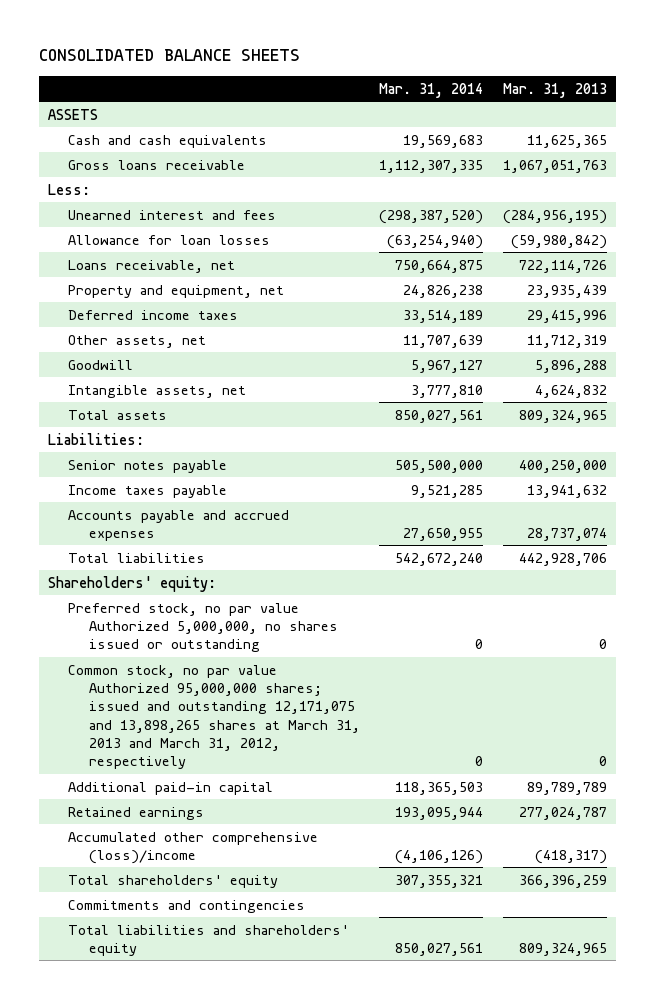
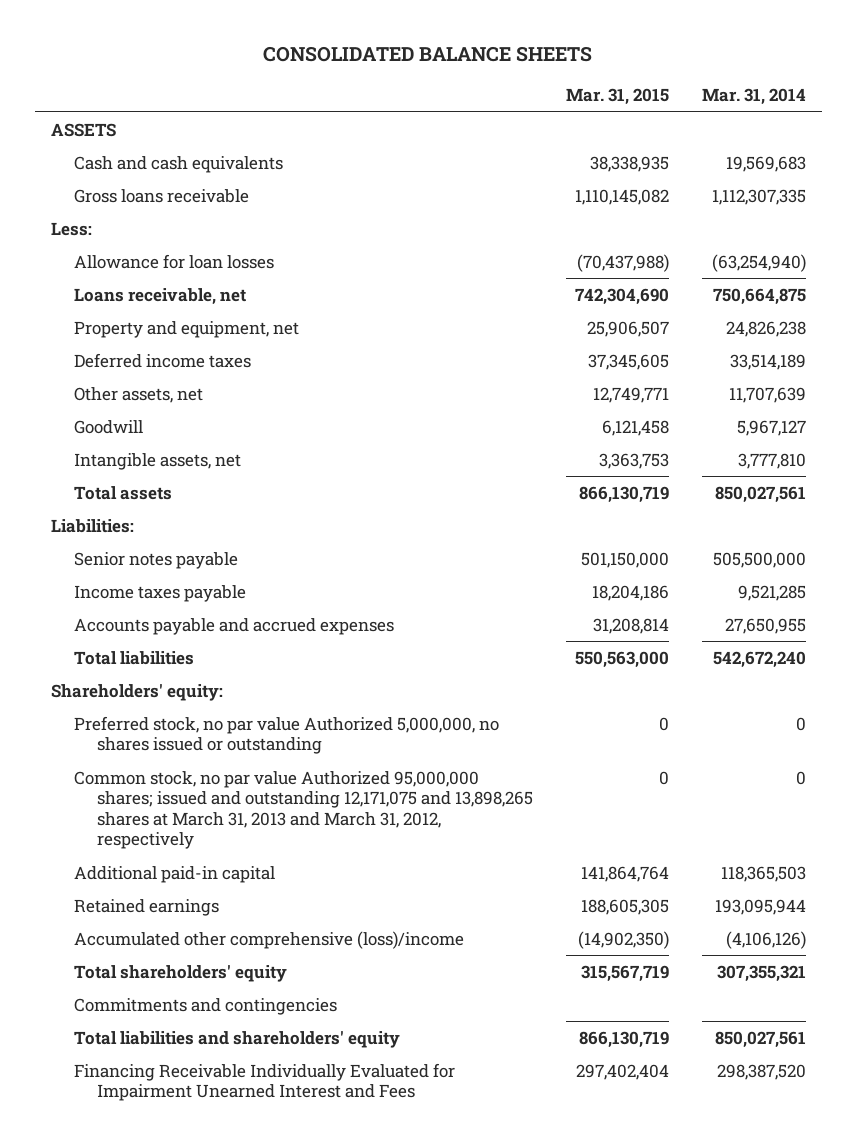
- | Mar. 31, 2014 | Mar. 31, 2013
+ | Mar. 31, 2015 | Mar. 31, 2014
- Unearned interest and fees | (298,387,520) | (284,956,195)
+ Financing Receivable Individually Evaluated for Impairment Unearned Interest and Fees | 297,402,404 | 298,387,520

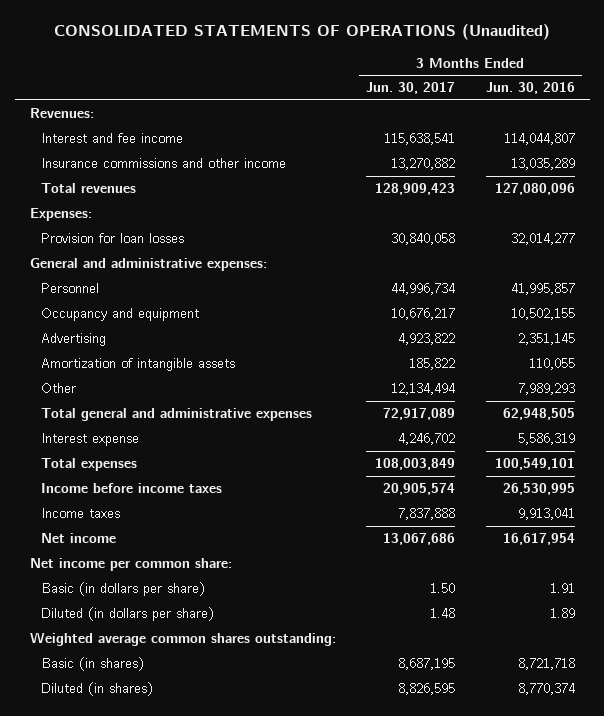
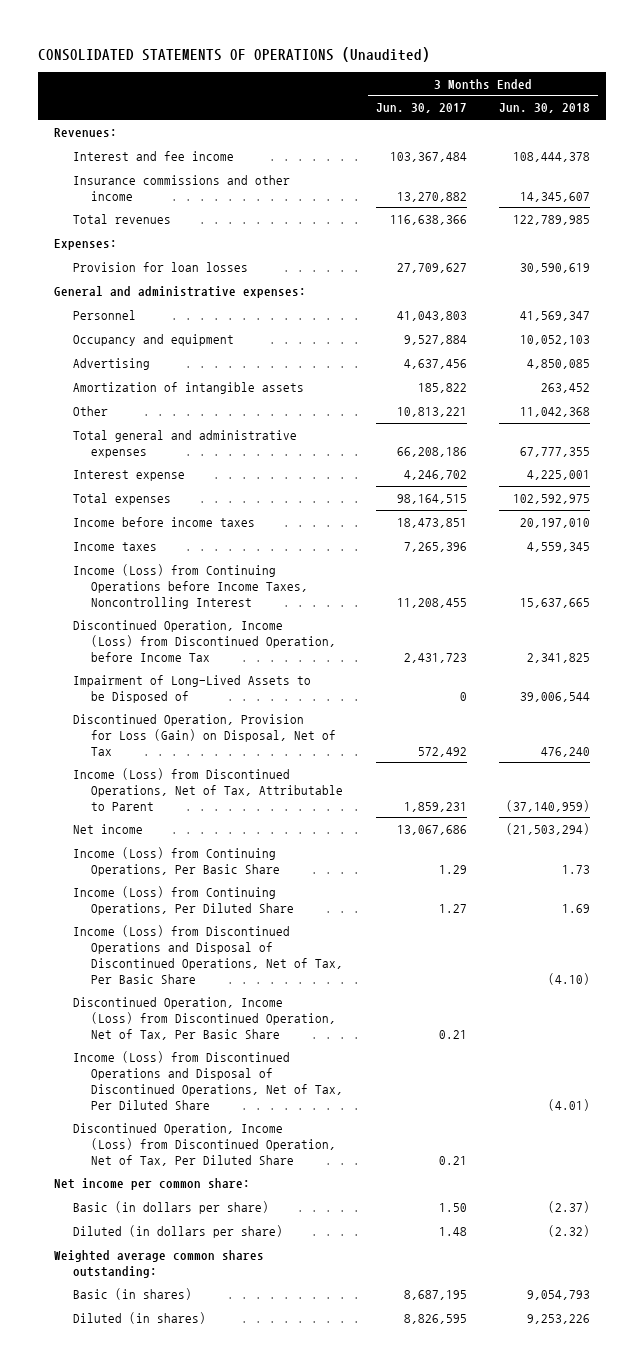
- | 3 Months Ended Jun. 30, 2017 | 3 Months Ended Jun. 30, 2016
+ | 3 Months Ended Jun. 30, 2017 | 3 Months Ended Jun. 30, 2018
- Interest and fee income | 115,638,541 | 114,044,807
+ Interest and fee income | 103,367,484 | 108,444,378
- Total revenues | 128,909,423 | 127,080,096
+ Total revenues | 116,638,366 | 122,789,985
- Provision for loan losses | 30,840,058 | 32,014,277
+ Provision for loan losses | 27,709,627 | 30,590,619
- Personnel | 44,996,734 | 41,995,857
- Occupancy and equipment | 10,676,217 | 10,502,155
- Advertising | 4,923,822 | 2,351,145
+ Personnel | 41,043,803 | 41,569,347
+ Occupancy and equipment | 9,527,884 | 10,052,103
+ Advertising | 4,637,456 | 4,850,085
- Other | 12,134,494 | 7,989,293
- Total general and administrative expenses | 72,917,089 | 62,948,505
+ Other | 10,813,221 | 11,042,368
+ Total general and administrative expenses | 66,208,186 | 67,777,355
- Total expenses | 108,003,849 | 100,549,101
- Income before income taxes | 20,905,574 | 26,530,995
- Income taxes | 7,837,888 | 9,913,041
+ Total expenses | 98,164,515 | 102,592,975
+ Income before income taxes | 18,473,851 | 20,197,010
+ Income taxes | 7,265,396 | 4,559,345
+ Income (Loss) from Continuing Operations before Income Taxes, Noncontrolling Interest | 11,208,455 | 15,637,665
+ Discontinued Operation, Income (Loss) from Discontinued Operation, before Income Tax | 2,431,723 | 2,341,825
+ Impairment of Long-Lived Assets to be Disposed of | 0 | 39,006,544
+ Discontinued Operation, Provision for Loss (Gain) on Disposal, Net of Tax | 572,492 | 476,240
+ Income (Loss) from Discontinued Operations, Net of Tax, Attributable to Parent | 1,859,231 | (37,140,959)
+ Income (Loss) from Continuing Operations, Per Basic Share | 1.29 | 1.73
+ Income (Loss) from Continuing Operations, Per Diluted Share | 1.27 | 1.69
+ Income (Loss) from Discontinued Operations and Disposal of Discontinued Operations, Net of Tax, Per Basic Share | | (4.10)
+ Discontinued Operation, Income (Loss) from Discontinued Operation, Net of Tax, Per Basic Share | 0.21 |
+ Income (Loss) from Discontinued Operations and Disposal of Discontinued Operations, Net of Tax, Per Diluted Share | | (4.01)
+ Discontinued Operation, Income (Loss) from Discontinued Operation, Net of Tax, Per Diluted Share | 0.21 |

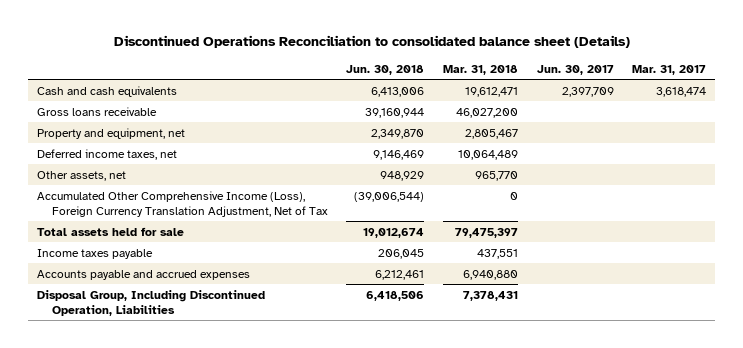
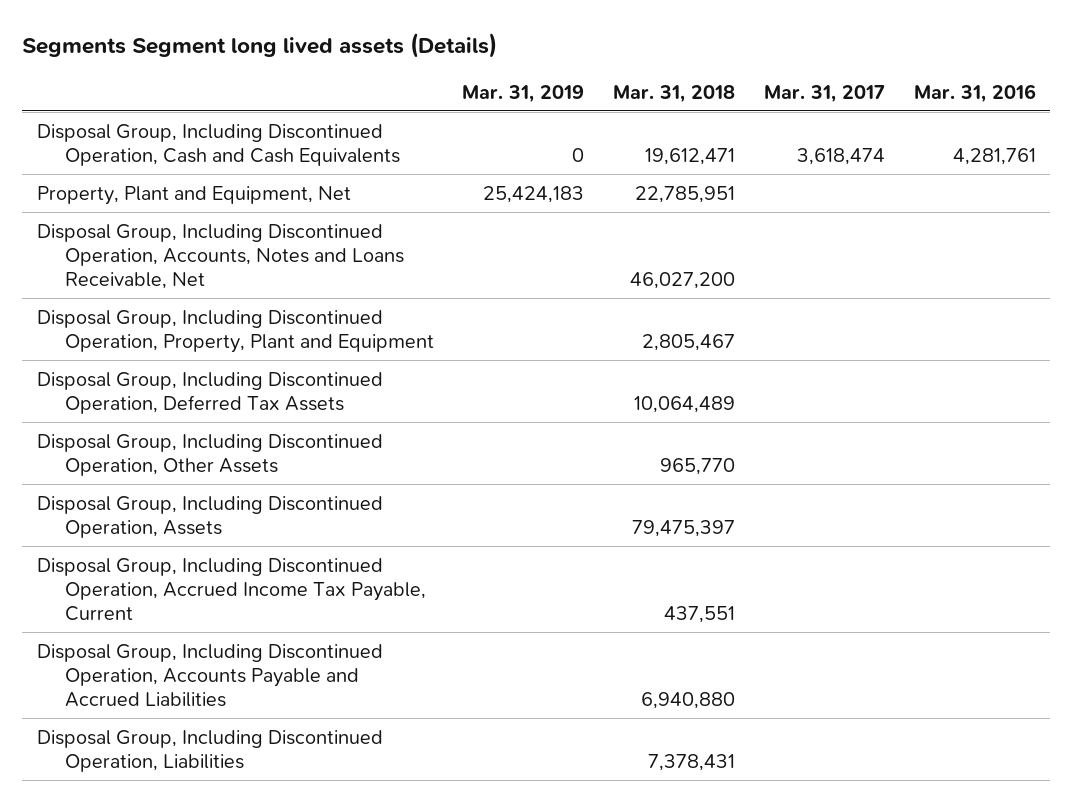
- Discontinued Operations Reconciliation to consolidated balance sheet (Details)
+ Segments Segment long lived assets (Details)
- | Jun. 30, 2018 | Mar. 31, 2018 | Jun. 30, 2017 | Mar. 31, 2017
+ | Mar. 31, 2019 | Mar. 31, 2018 | Mar. 31, 2017 | Mar. 31, 2016
- Cash and cash equivalents | 6,413,006 | 19,612,471 | 2,397,709 | 3,618,474
- Gross loans receivable | 39,160,944 | 46,027,200 | |
- Property and equipment, net | 2,349,870 | 2,805,467 | |
- Deferred income taxes, net | 9,146,469 | 10,064,489 | |
- Other assets, net | 948,929 | 965,770 | |
- Accumulated Other Comprehensive Income (Loss), Foreign Currency Translation Adjustment, Net of Tax | (39,006,544) | 0 | |
- Total assets held for sale | 19,012,674 | 79,475,397 | |
- Income taxes payable | 206,045 | 437,551 | |
- Accounts payable and accrued expenses | 6,212,461 | 6,940,880 | |
+ Disposal Group, Including Discontinued Operation, Cash and Cash Equivalents | 0 | 19,612,471 | 3,618,474 | 4,281,761
+ Property, Plant and Equipment, Net | 25,424,183 | 22,785,951 | |
+ Disposal Group, Including Discontinued Operation, Accounts, Notes and Loans Receivable, Net | | 46,027,200 | |
+ Disposal Group, Including Discontinued Operation, Property, Plant and Equipment | | 2,805,467 | |
+ Disposal Group, Including Discontinued Operation, Deferred Tax Assets | | 10,064,489 | |
+ Disposal Group, Including Discontinued Operation, Other Assets | | 965,770 | |
+ Disposal Group, Including Discontinued Operation, Assets | | 79,475,397 | |
+ Disposal Group, Including Discontinued Operation, Accrued Income Tax Payable, Current | | 437,551 | |
+ Disposal Group, Including Discontinued Operation, Accounts Payable and Accrued Liabilities | | 6,940,880 | |

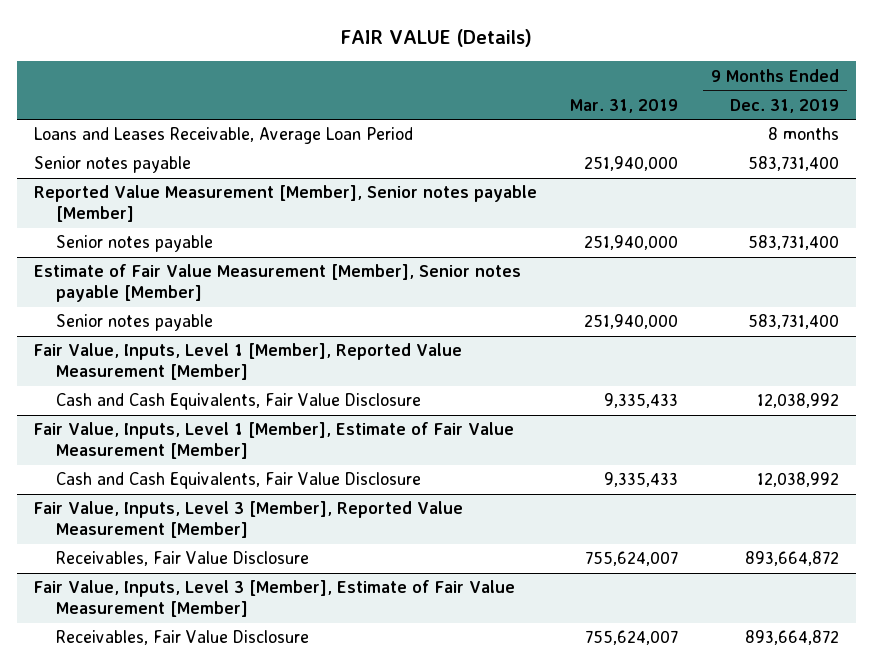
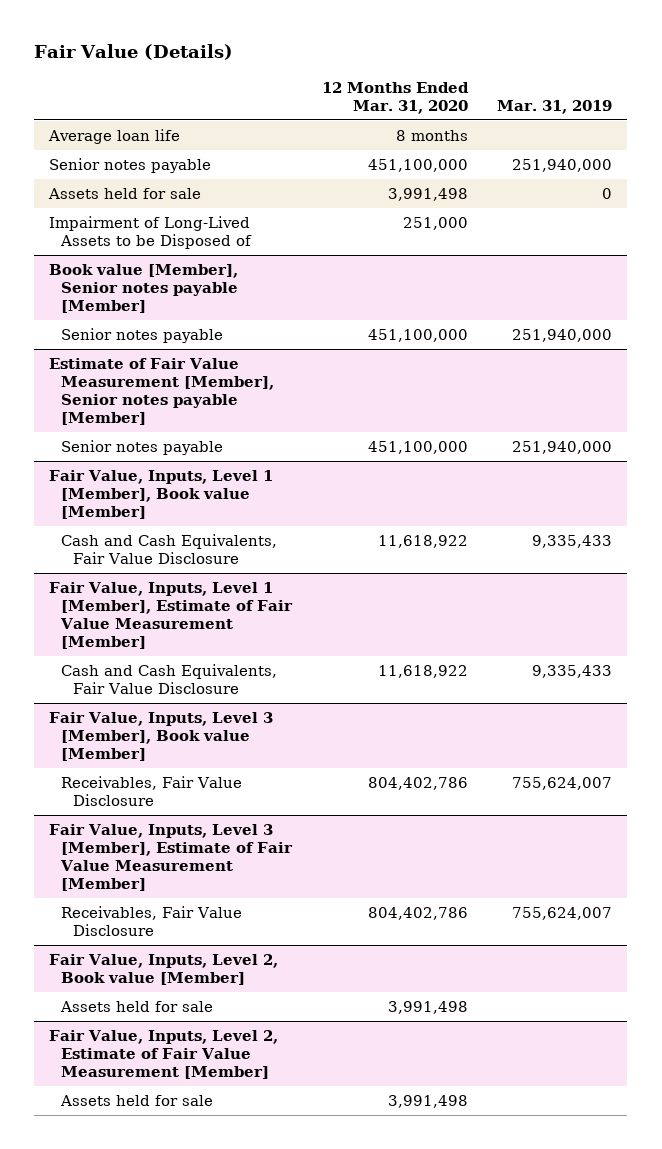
- FAIR VALUE (Details)
+ Fair Value (Details)
- | Mar. 31, 2019 | 9 Months Ended Dec. 31, 2019
+ | 12 Months Ended Mar. 31, 2020 | Mar. 31, 2019
- Loans and Leases Receivable, Average Loan Period | | 8 months
+ Average loan life | 8 months |
- Reported Value Measurement [Member], Senior notes payable [Member]
+ Assets held for sale | 3,991,498 | 0
+ Impairment of Long-Lived Assets to be Disposed of | 251,000 |
+ Book value [Member], Senior notes payable [Member]
- Fair Value, Inputs, Level 1 [Member], Reported Value Measurement [Member]
+ Fair Value, Inputs, Level 1 [Member], Book value [Member]
- Fair Value, Inputs, Level 3 [Member], Reported Value Measurement [Member]
+ Fair Value, Inputs, Level 3 [Member], Book value [Member]
+ Fair Value, Inputs, Level 2, Book value [Member]
+ Assets held for sale | 3,991,498 |
+ Fair Value, Inputs, Level 2, Estimate of Fair Value Measurement [Member]
+ Assets held for sale | 3,991,498 |

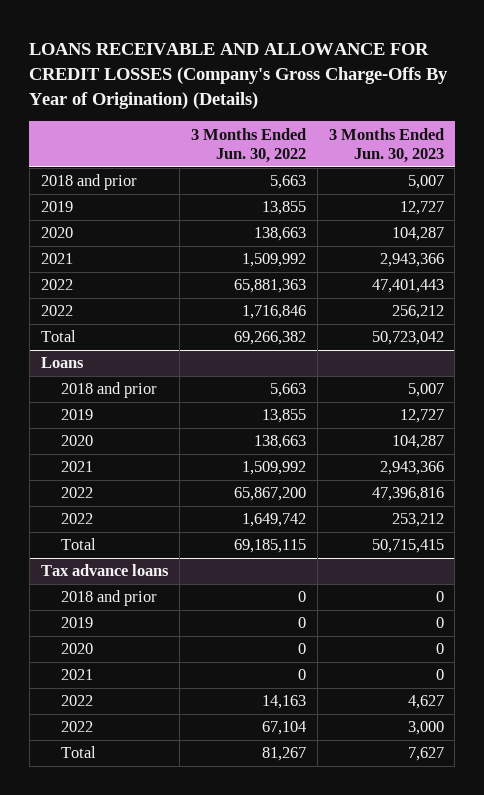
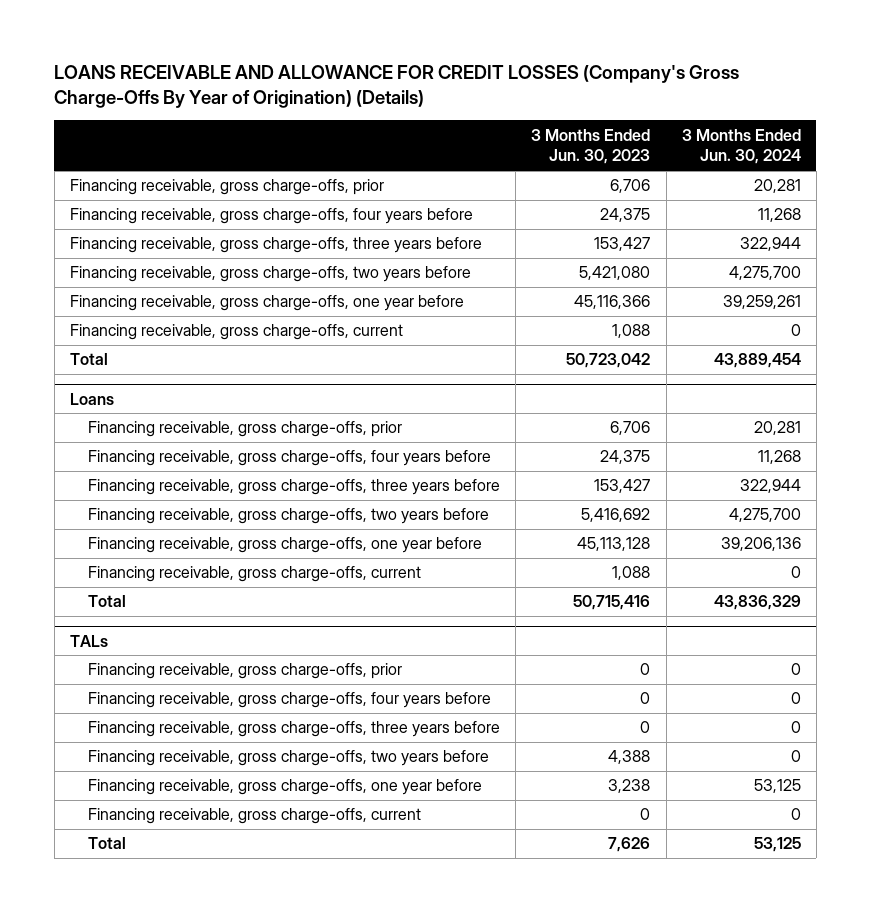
- | 3 Months Ended Jun. 30, 2022 | 3 Months Ended Jun. 30, 2023
+ | 3 Months Ended Jun. 30, 2023 | 3 Months Ended Jun. 30, 2024
- 2018 and prior | 5,663 | 5,007
- 2019 | 13,855 | 12,727
- 2020 | 138,663 | 104,287
- 2021 | 1,509,992 | 2,943,366
- 2022 | 65,881,363 | 47,401,443
- 2022 | 1,716,846 | 256,212
+ Financing receivable, gross charge-offs, prior | 6,706 | 20,281
+ Financing receivable, gross charge-offs, four years before | 24,375 | 11,268
+ Financing receivable, gross charge-offs, three years before | 153,427 | 322,944
+ Financing receivable, gross charge-offs, two years before | 5,421,080 | 4,275,700
+ Financing receivable, gross charge-offs, one year before | 45,116,366 | 39,259,261
+ Financing receivable, gross charge-offs, current | 1,088 | 0
@ Loans
- 2018 and prior | 5,663 | 5,007
- 2019 | 13,855 | 12,727
- 2020 | 138,663 | 104,287
- 2021 | 1,509,992 | 2,943,366
- 2022 | 65,867,200 | 47,396,816
- 2022 | 1,649,742 | 253,212
- Total | 69,185,115 | 50,715,415
- Tax advance loans
- 2018 and prior | 0 | 0
- 2019 | 0 | 0
- 2020 | 0 | 0
- 2021 | 0 | 0
- 2022 | 14,163 | 4,627
- 2022 | 67,104 | 3,000
- Total | 81,267 | 7,627
@ Loans
+ Financing receivable, gross charge-offs, prior | 6,706 | 20,281
+ Financing receivable, gross charge-offs, four years before | 24,375 | 11,268
+ Financing receivable, gross charge-offs, three years before | 153,427 | 322,944
+ Financing receivable, gross charge-offs, two years before | 5,416,692 | 4,275,700
+ Financing receivable, gross charge-offs, one year before | 45,113,128 | 39,206,136
+ Financing receivable, gross charge-offs, current | 1,088 | 0
+ Total | 50,715,416 | 43,836,329
+ TALs
+ Financing receivable, gross charge-offs, prior | 0 | 0
+ Financing receivable, gross charge-offs, four years before | 0 | 0
+ Financing receivable, gross charge-offs, three years before | 0 | 0
+ Financing receivable, gross charge-offs, two years before | 4,388 | 0
+ Financing receivable, gross charge-offs, one year before | 3,238 | 53,125
+ Financing receivable, gross charge-offs, current | 0 | 0
+ Total | 7,626 | 53,125

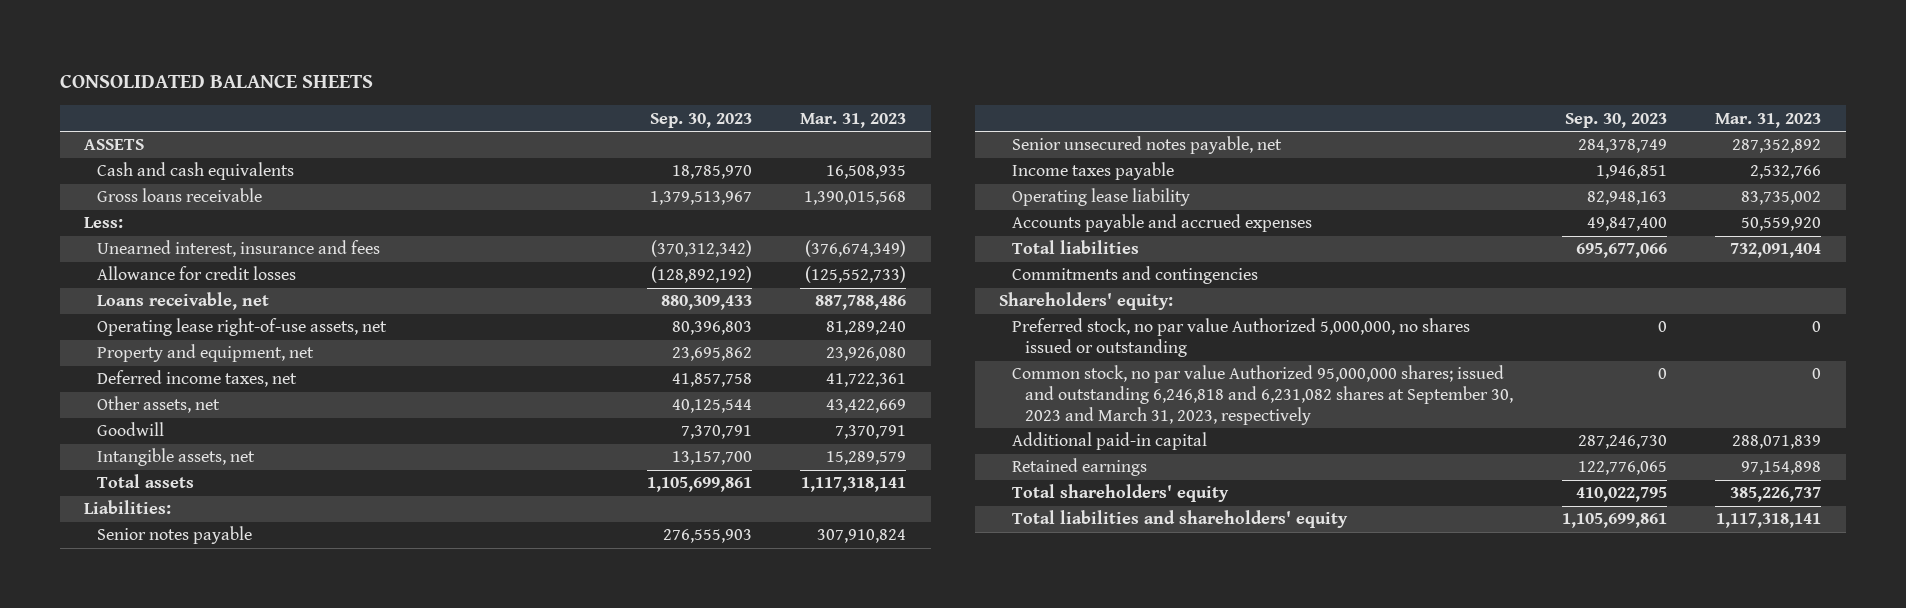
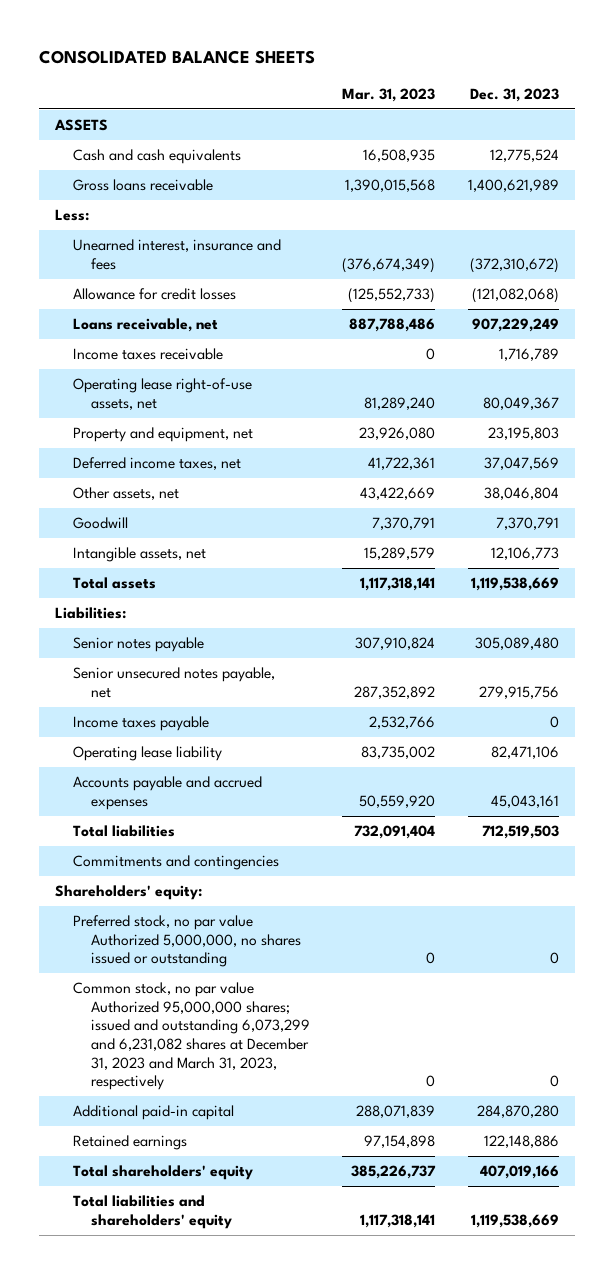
- | Sep. 30, 2023 | Mar. 31, 2023
+ | Mar. 31, 2023 | Dec. 31, 2023
+ Income taxes receivable | 0 | 1,716,789
- Common stock, no par value Authorized 95,000,000 shares; issued and outstanding 6,246,818 and 6,231,082 shares at September 30, 2023 and March 31, 2023, respectively | 0 | 0
+ Common stock, no par value Authorized 95,000,000 shares; issued and outstanding 6,073,299 and 6,231,082 shares at December 31, 2023 and March 31, 2023, respectively | 0 | 0

